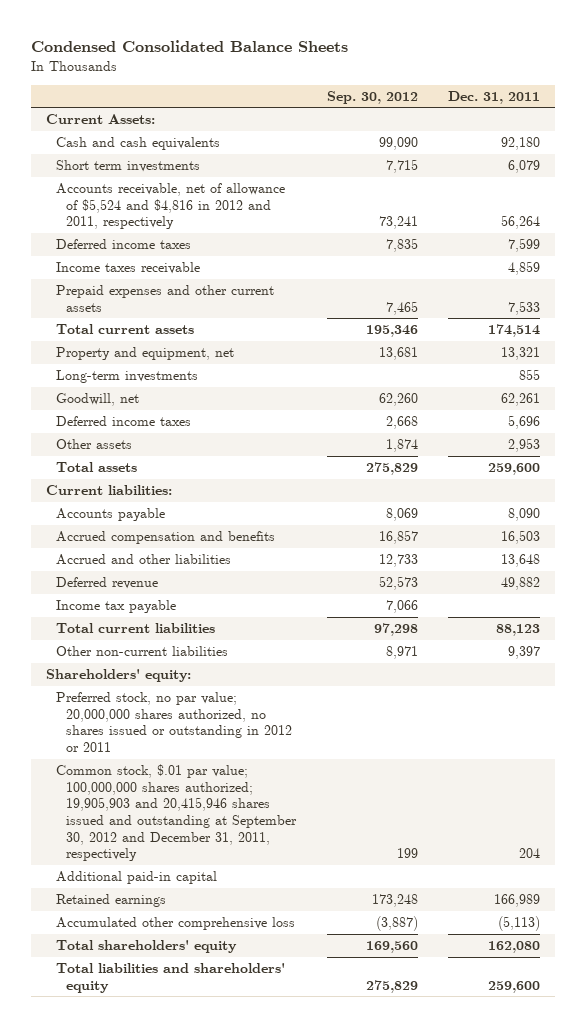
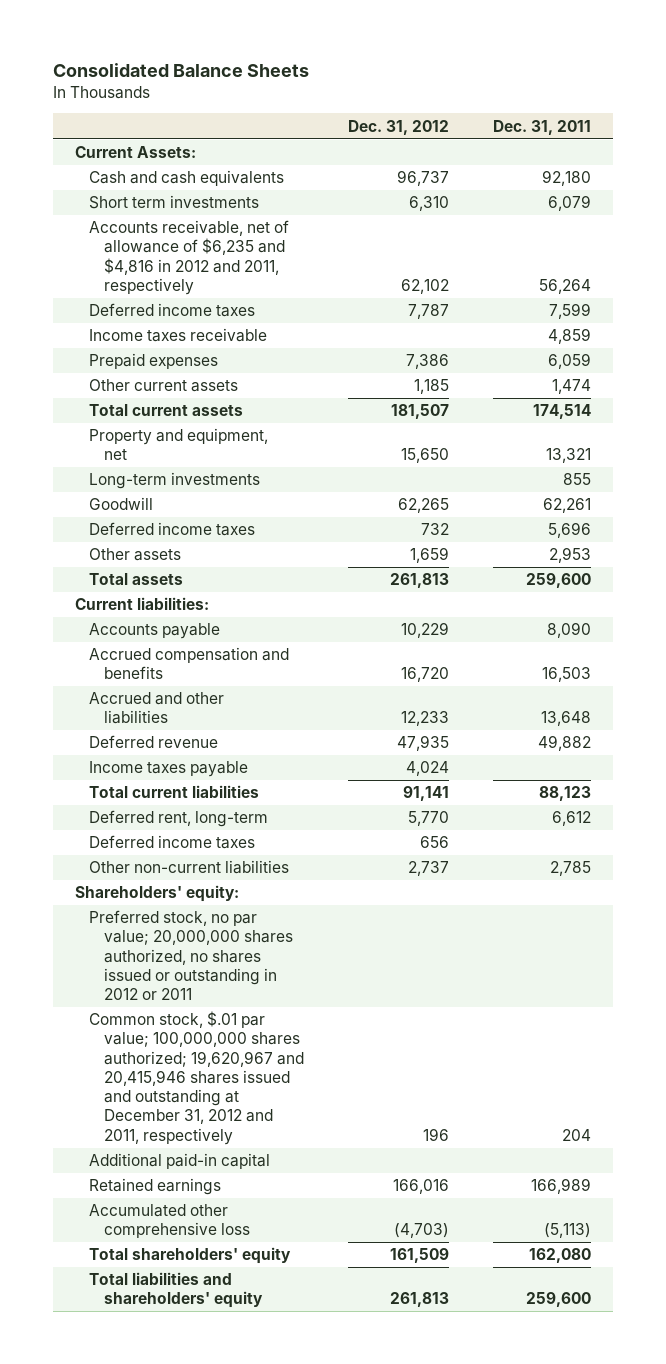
- Condensed Consolidated Balance Sheets
+ Consolidated Balance Sheets
- | Sep. 30, 2012 | Dec. 31, 2011
+ | Dec. 31, 2012 | Dec. 31, 2011
- Accounts receivable, net of allowance of $5,524 and $4,816 in 2012 and 2011, respectively | 73,241 | 56,264
+ Accounts receivable, net of allowance of $6,235 and $4,816 in 2012 and 2011, respectively | 62,102 | 56,264
- Prepaid expenses and other current assets | 7,465 | 7,533
+ Prepaid expenses | 7,386 | 6,059
+ Other current assets | 1,185 | 1,474
- Goodwill, net | 62,260 | 62,261
+ Goodwill | 62,265 | 62,261
- Income tax payable | 7,066 |
+ Income taxes payable | 4,024 |
- Other non-current liabilities | 8,971 | 9,397
+ Deferred rent, long-term | 5,770 | 6,612
+ Deferred income taxes | 656 |
+ Other non-current liabilities | 2,737 | 2,785
- Common stock, $.01 par value; 100,000,000 shares authorized; 19,905,903 and 20,415,946 shares issued and outstanding at September 30, 2012 and December 31, 2011, respectively | 199 | 204
+ Common stock, $.01 par value; 100,000,000 shares authorized; 19,620,967 and 20,415,946 shares issued and outstanding at December 31, 2012 and 2011, respectively | 196 | 204

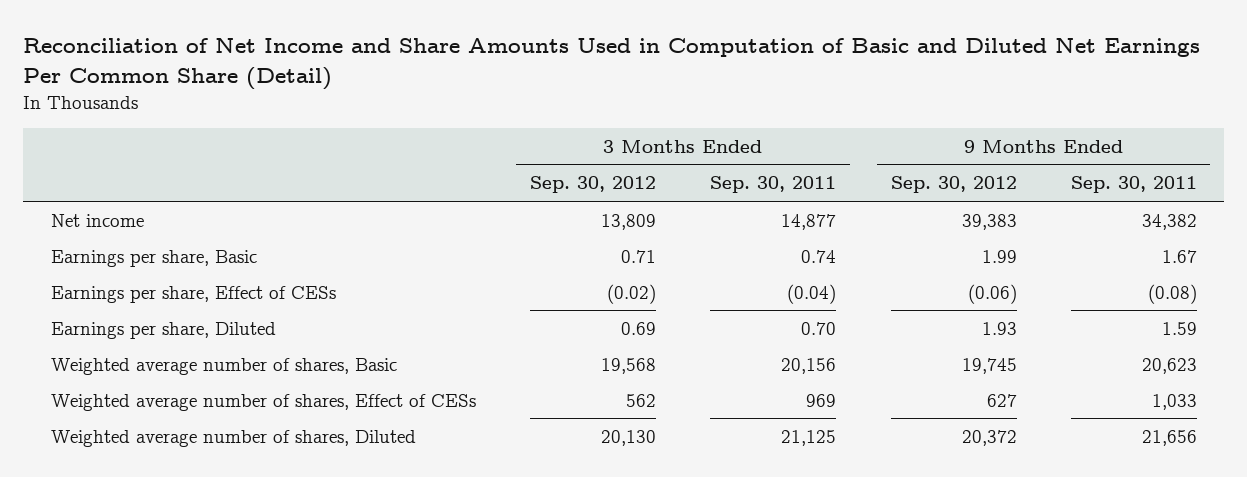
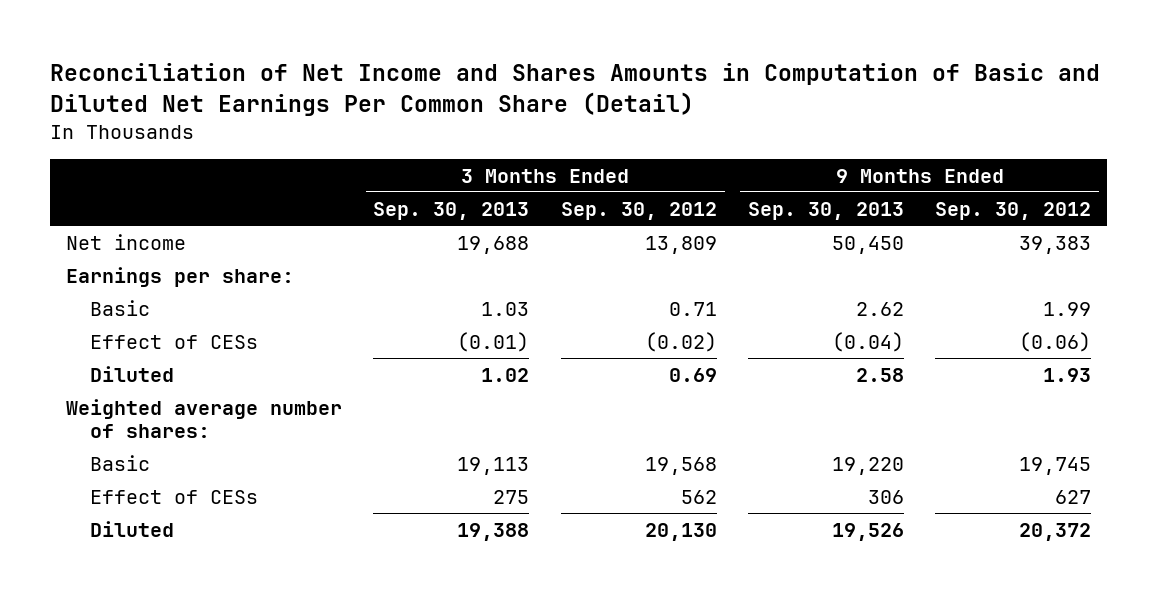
- Reconciliation of Net Income and Share Amounts Used in Computation of Basic and Diluted Net Earnings Per Common Share (Detail)
+ Reconciliation of Net Income and Shares Amounts in Computation of Basic and Diluted Net Earnings Per Common Share (Detail)
- | 3 Months Ended Sep. 30, 2012 | 3 Months Ended Sep. 30, 2011 | 9 Months Ended Sep. 30, 2012 | 9 Months Ended Sep. 30, 2011
+ | 3 Months Ended Sep. 30, 2013 | 3 Months Ended Sep. 30, 2012 | 9 Months Ended Sep. 30, 2013 | 9 Months Ended Sep. 30, 2012
- Earnings per share, Basic | 0.71 | 0.74 | 1.99 | 1.67
- Earnings per share, Effect of CESs | (0.02) | (0.04) | (0.06) | (0.08)
- Earnings per share, Diluted | 0.69 | 0.70 | 1.93 | 1.59
- Weighted average number of shares, Basic | 19,568 | 20,156 | 19,745 | 20,623
- Weighted average number of shares, Effect of CESs | 562 | 969 | 627 | 1,033
- Weighted average number of shares, Diluted | 20,130 | 21,125 | 20,372 | 21,656
+ Earnings per share:
+ Basic | 1.03 | 0.71 | 2.62 | 1.99
+ Effect of CESs | (0.01) | (0.02) | (0.04) | (0.06)
+ Diluted | 1.02 | 0.69 | 2.58 | 1.93
+ Weighted average number of shares:
+ Basic | 19,113 | 19,568 | 19,220 | 19,745
+ Effect of CESs | 275 | 562 | 306 | 627
+ Diluted | 19,388 | 20,130 | 19,526 | 20,372

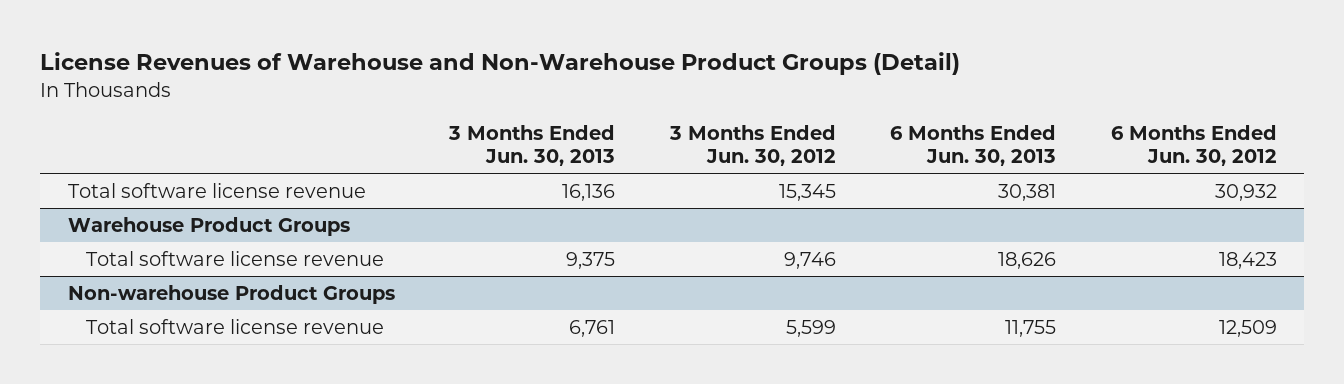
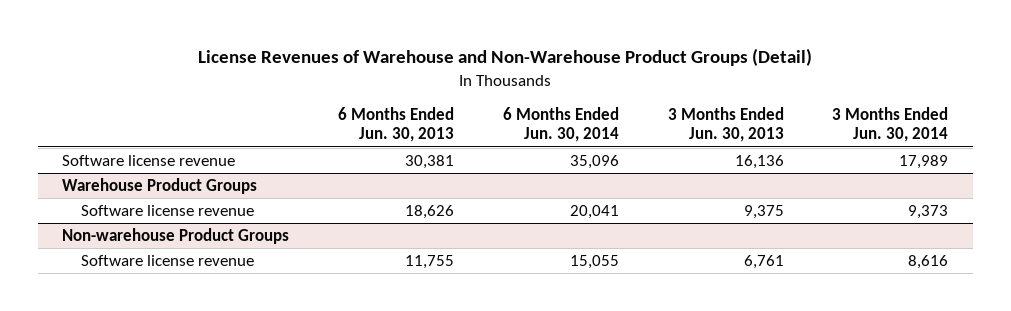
- | 3 Months Ended Jun. 30, 2013 | 3 Months Ended Jun. 30, 2012 | 6 Months Ended Jun. 30, 2013 | 6 Months Ended Jun. 30, 2012
+ | 6 Months Ended Jun. 30, 2013 | 6 Months Ended Jun. 30, 2014 | 3 Months Ended Jun. 30, 2013 | 3 Months Ended Jun. 30, 2014
- Total software license revenue | 16,136 | 15,345 | 30,381 | 30,932
+ Software license revenue | 30,381 | 35,096 | 16,136 | 17,989
@ Warehouse Product Groups
- Total software license revenue | 9,375 | 9,746 | 18,626 | 18,423
+ Software license revenue | 18,626 | 20,041 | 9,375 | 9,373
@ Non-warehouse Product Groups
- Total software license revenue | 6,761 | 5,599 | 11,755 | 12,509
+ Software license revenue | 11,755 | 15,055 | 6,761 | 8,616

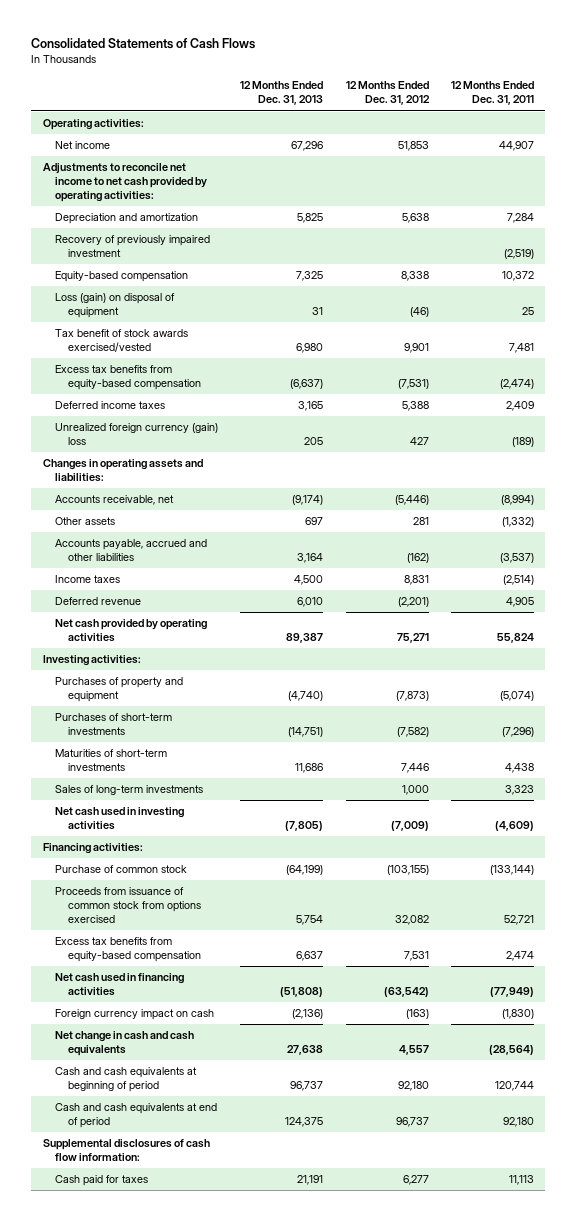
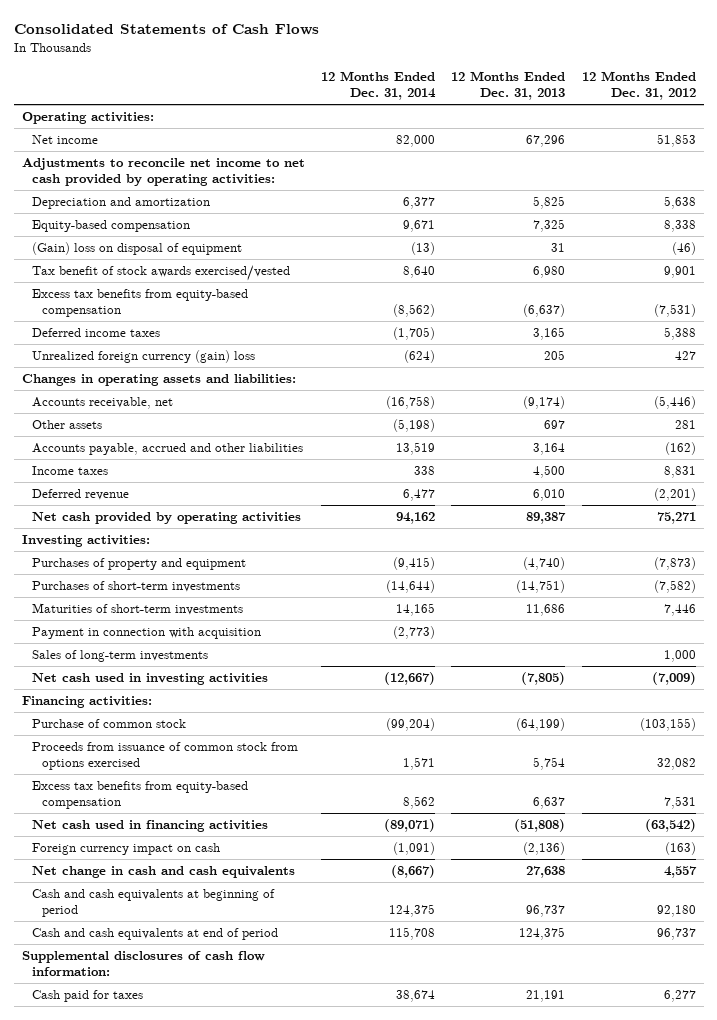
- | 12 Months Ended Dec. 31, 2013 | 12 Months Ended Dec. 31, 2012 | 12 Months Ended Dec. 31, 2011
+ | 12 Months Ended Dec. 31, 2014 | 12 Months Ended Dec. 31, 2013 | 12 Months Ended Dec. 31, 2012
- Recovery of previously impaired investment | | | (2,519)
- Loss (gain) on disposal of equipment | 31 | (46) | 25
+ (Gain) loss on disposal of equipment | (13) | 31 | (46)
+ Payment in connection with acquisition | (2,773) | |

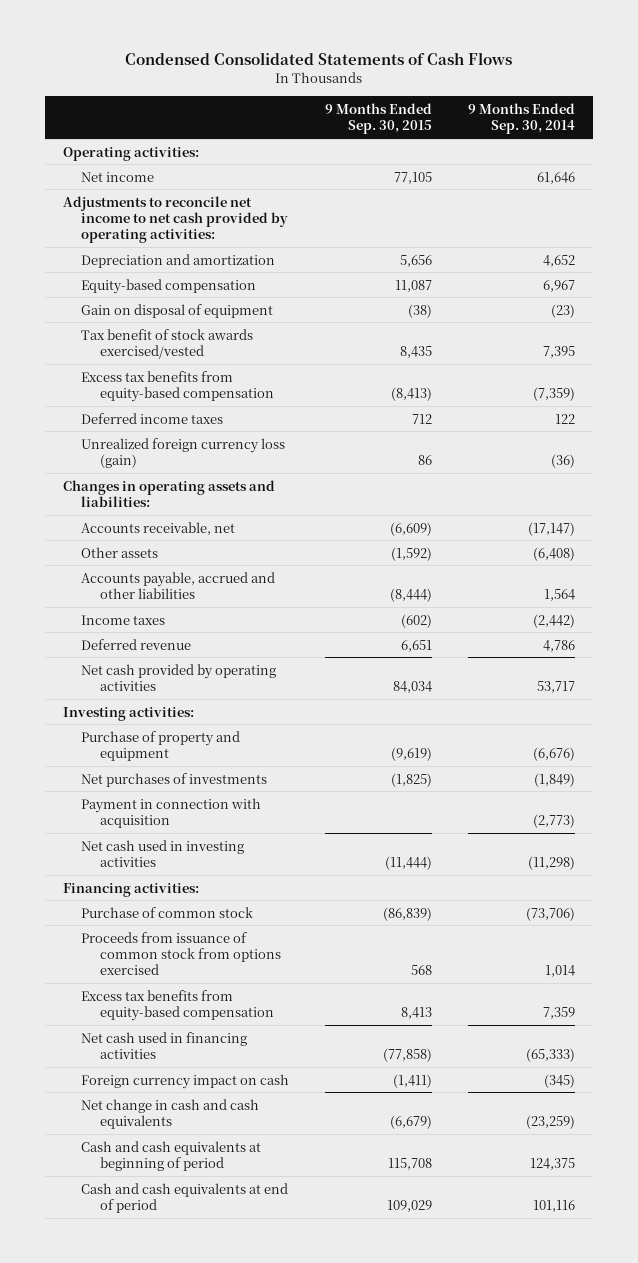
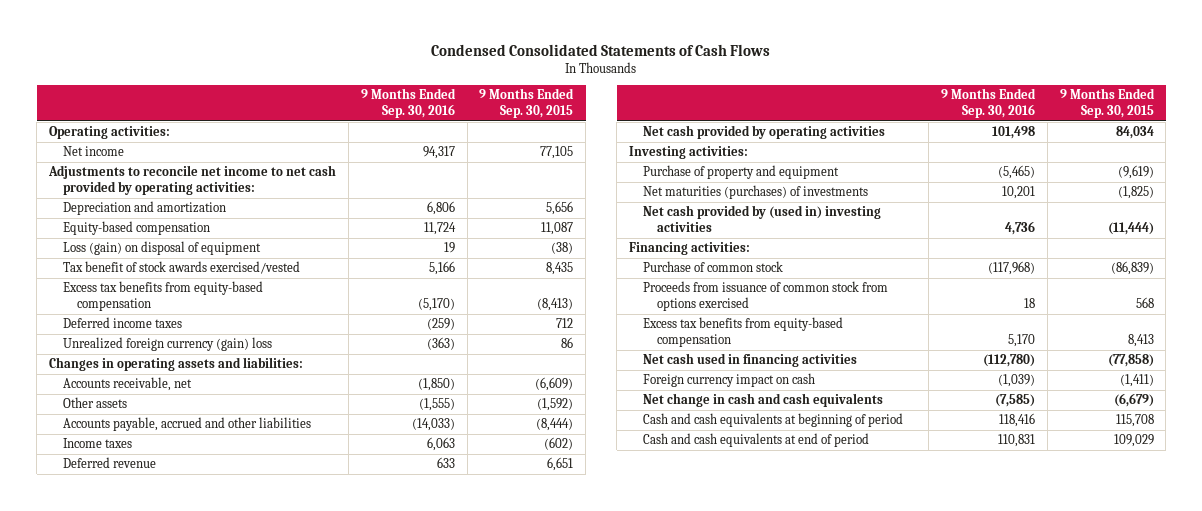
- | 9 Months Ended Sep. 30, 2015 | 9 Months Ended Sep. 30, 2014
+ | 9 Months Ended Sep. 30, 2016 | 9 Months Ended Sep. 30, 2015
- Gain on disposal of equipment | (38) | (23)
+ Loss (gain) on disposal of equipment | 19 | (38)
- Unrealized foreign currency loss (gain) | 86 | (36)
+ Unrealized foreign currency (gain) loss | (363) | 86
- Net purchases of investments | (1,825) | (1,849)
- Payment in connection with acquisition | | (2,773)
- Net cash used in investing activities | (11,444) | (11,298)
+ Net maturities (purchases) of investments | 10,201 | (1,825)
+ Net cash provided by (used in) investing activities | 4,736 | (11,444)

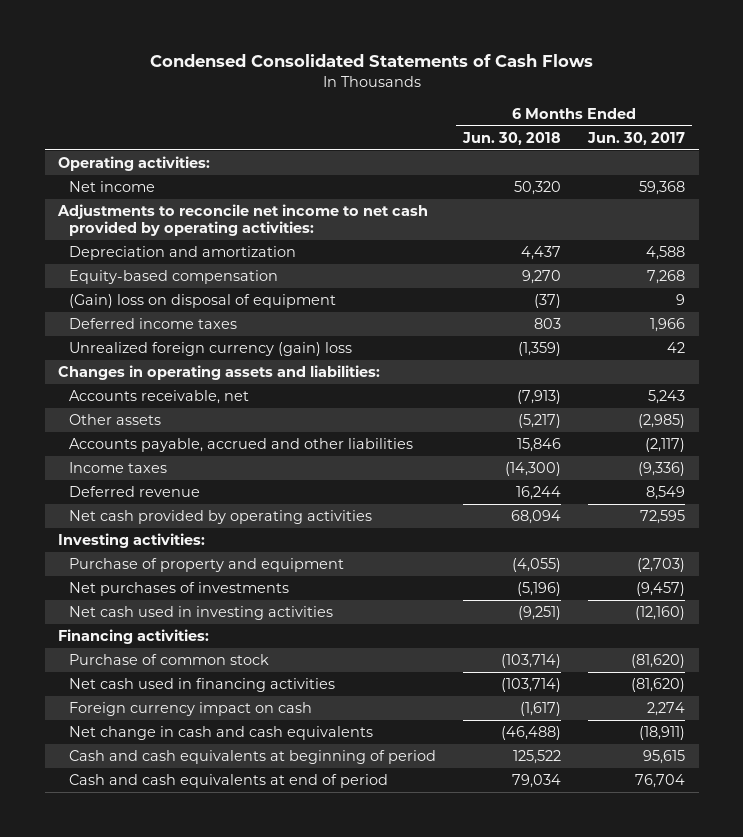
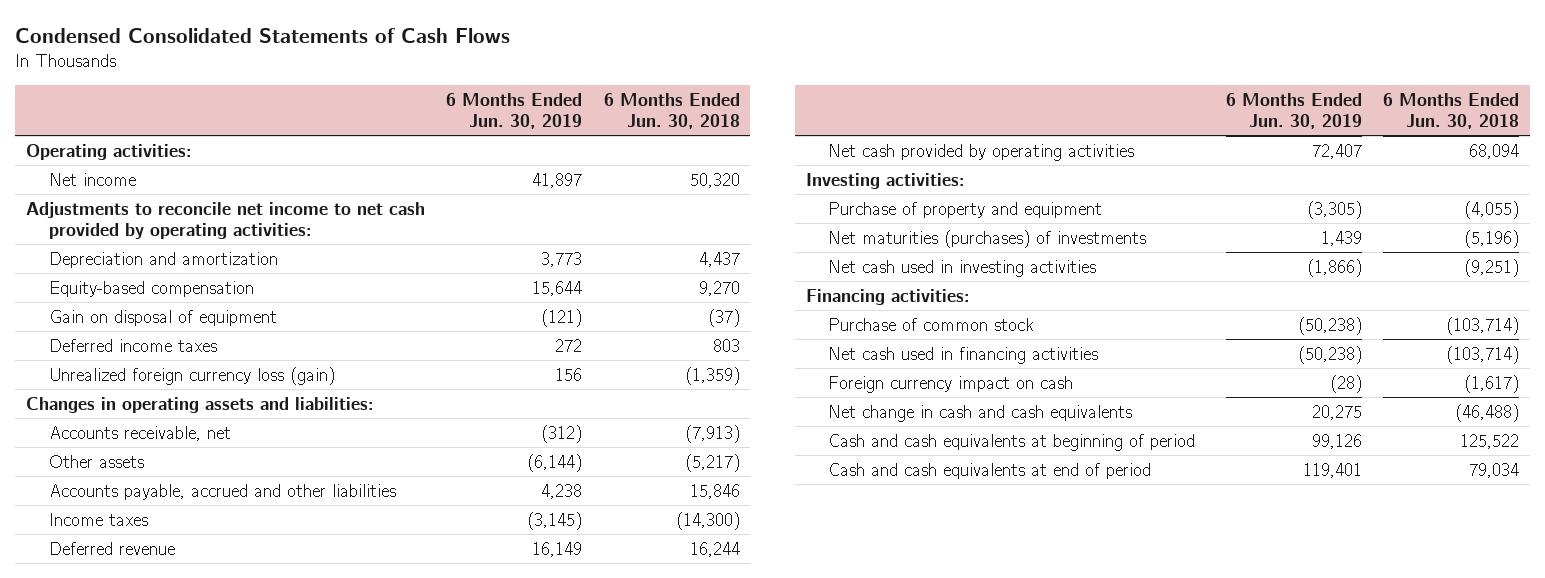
- | 6 Months Ended Jun. 30, 2018 | 6 Months Ended Jun. 30, 2017
+ | 6 Months Ended Jun. 30, 2019 | 6 Months Ended Jun. 30, 2018
- (Gain) loss on disposal of equipment | (37) | 9
+ Gain on disposal of equipment | (121) | (37)
- Unrealized foreign currency (gain) loss | (1,359) | 42
+ Unrealized foreign currency loss (gain) | 156 | (1,359)
- Net purchases of investments | (5,196) | (9,457)
+ Net maturities (purchases) of investments | 1,439 | (5,196)

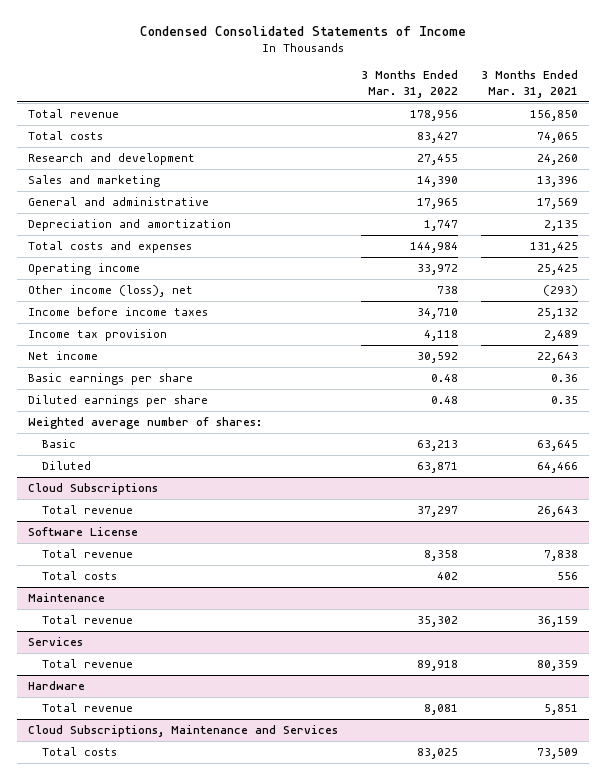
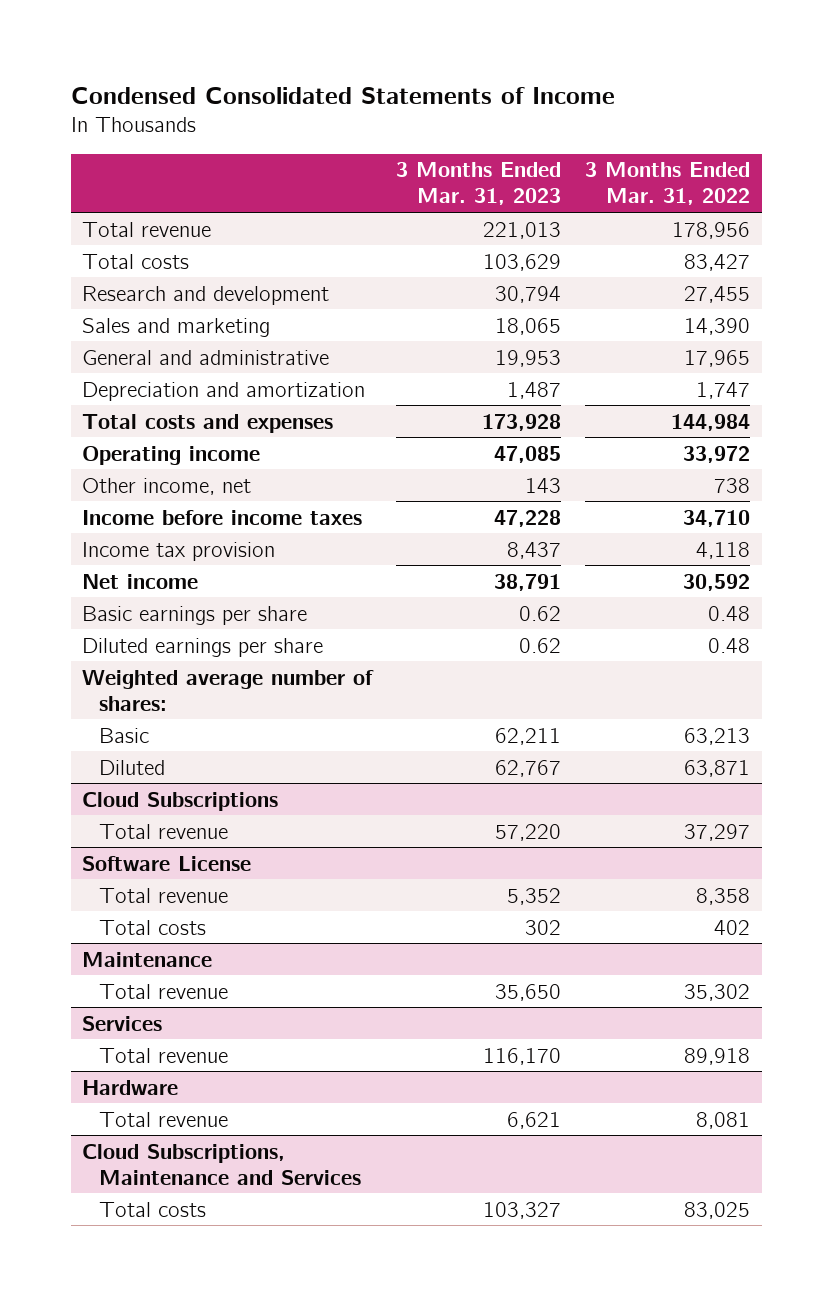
- | 3 Months Ended Mar. 31, 2022 | 3 Months Ended Mar. 31, 2021
+ | 3 Months Ended Mar. 31, 2023 | 3 Months Ended Mar. 31, 2022
- Other income (loss), net | 738 | (293)
+ Other income, net | 143 | 738

